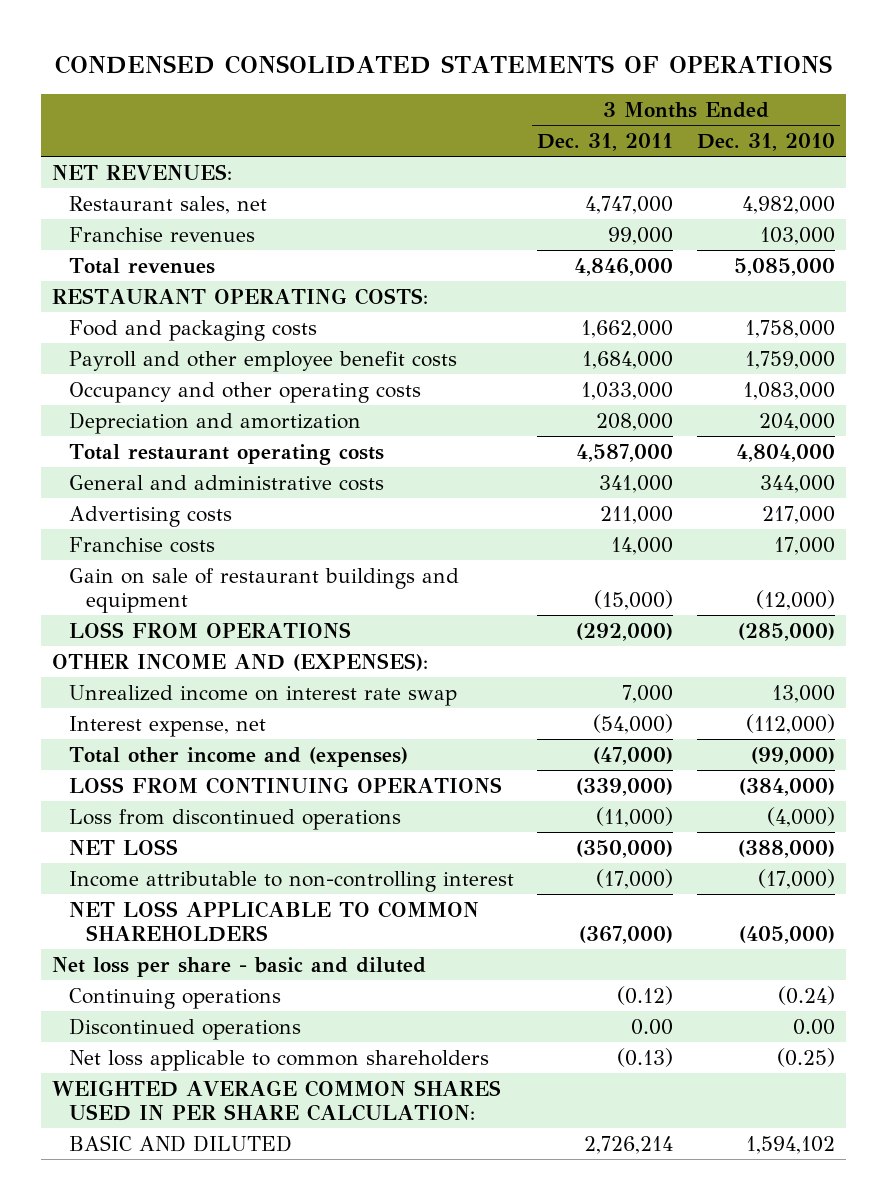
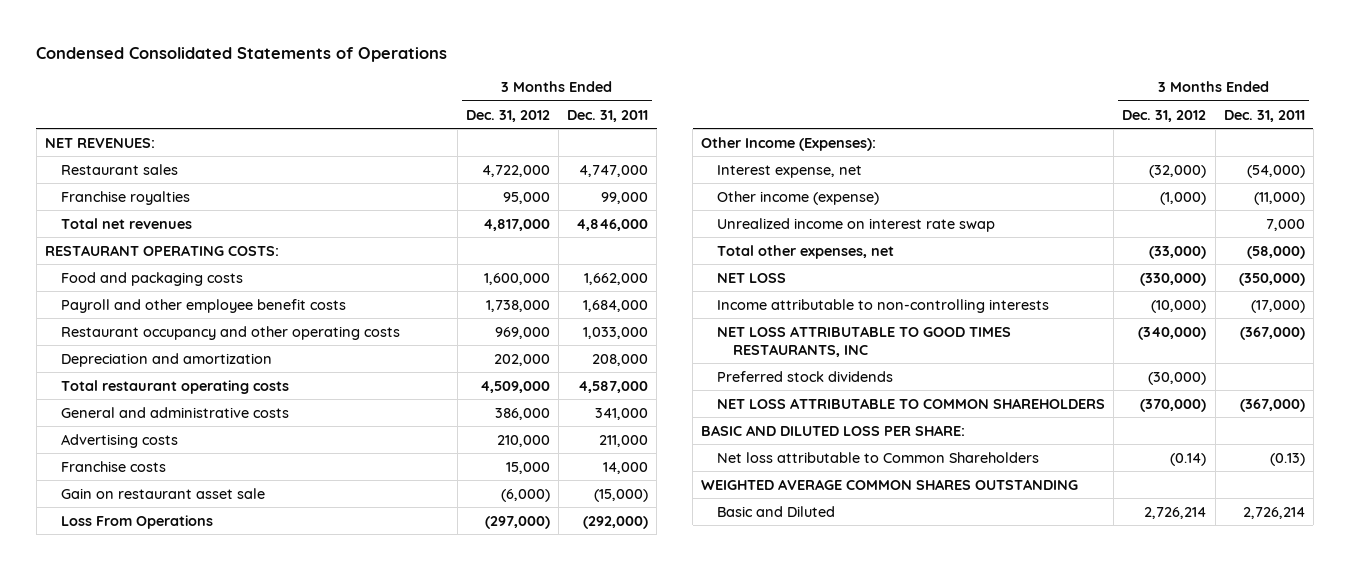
- CONDENSED CONSOLIDATED STATEMENTS OF OPERATIONS
+ Condensed Consolidated Statements of Operations
- | 3 Months Ended Dec. 31, 2011 | 3 Months Ended Dec. 31, 2010
+ | 3 Months Ended Dec. 31, 2012 | 3 Months Ended Dec. 31, 2011
- Restaurant sales, net | 4,747,000 | 4,982,000
- Franchise revenues | 99,000 | 103,000
- Total revenues | 4,846,000 | 5,085,000
+ Restaurant sales | 4,722,000 | 4,747,000
+ Franchise royalties | 95,000 | 99,000
+ Total net revenues | 4,817,000 | 4,846,000
- Occupancy and other operating costs | 1,033,000 | 1,083,000
+ Restaurant occupancy and other operating costs | 969,000 | 1,033,000
- Gain on sale of restaurant buildings and equipment | (15,000) | (12,000)
- LOSS FROM OPERATIONS | (292,000) | (285,000)
- OTHER INCOME AND (EXPENSES):
+ Gain on restaurant asset sale | (6,000) | (15,000)
+ Loss From Operations | (297,000) | (292,000)
+ Other Income (Expenses):
- Total other income and (expenses) | (47,000) | (99,000)
- LOSS FROM CONTINUING OPERATIONS | (339,000) | (384,000)
- Loss from discontinued operations | (11,000) | (4,000)
+ Other income (expense) | (1,000) | (11,000)
moved down: Unrealized income on interest rate swap | | 7,000
+ Total other expenses, net | (33,000) | (58,000)
- Income attributable to non-controlling interest | (17,000) | (17,000)
- NET LOSS APPLICABLE TO COMMON SHAREHOLDERS | (367,000) | (405,000)
- Net loss per share - basic and diluted
- Continuing operations | (0.12) | (0.24)
- Discontinued operations | 0.00 | 0.00
- Net loss applicable to common shareholders | (0.13) | (0.25)
- WEIGHTED AVERAGE COMMON SHARES USED IN PER SHARE CALCULATION:
- BASIC AND DILUTED | 2,726,214 | 1,594,102
+ Income attributable to non-controlling interests | (10,000) | (17,000)
+ NET LOSS ATTRIBUTABLE TO GOOD TIMES RESTAURANTS, INC | (340,000) | (367,000)
+ Preferred stock dividends | (30,000) |
+ NET LOSS ATTRIBUTABLE TO COMMON SHAREHOLDERS | (370,000) | (367,000)
+ BASIC AND DILUTED LOSS PER SHARE:
+ Net loss attributable to Common Shareholders | (0.14) | (0.13)
+ WEIGHTED AVERAGE COMMON SHARES OUTSTANDING
+ Basic and Diluted | 2,726,214 | 2,726,214

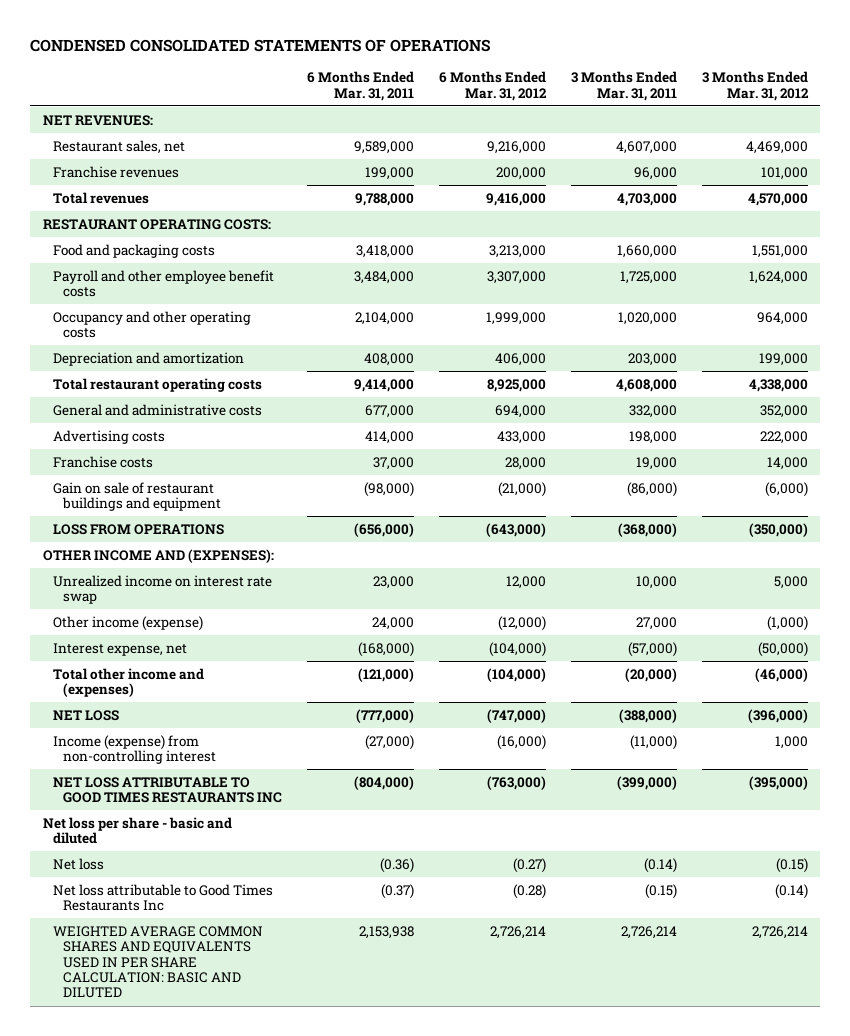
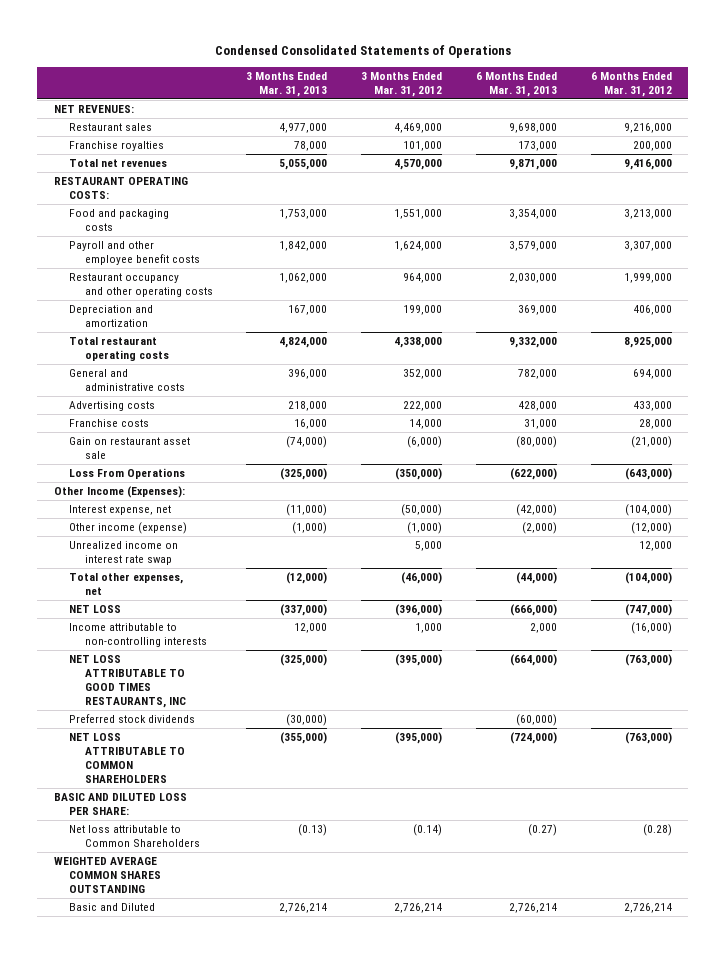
- CONDENSED CONSOLIDATED STATEMENTS OF OPERATIONS
+ Condensed Consolidated Statements of Operations
- | 6 Months Ended Mar. 31, 2011 | 6 Months Ended Mar. 31, 2012 | 3 Months Ended Mar. 31, 2011 | 3 Months Ended Mar. 31, 2012
+ | 3 Months Ended Mar. 31, 2013 | 3 Months Ended Mar. 31, 2012 | 6 Months Ended Mar. 31, 2013 | 6 Months Ended Mar. 31, 2012
- Restaurant sales, net | 9,589,000 | 9,216,000 | 4,607,000 | 4,469,000
- Franchise revenues | 199,000 | 200,000 | 96,000 | 101,000
- Total revenues | 9,788,000 | 9,416,000 | 4,703,000 | 4,570,000
+ Restaurant sales | 4,977,000 | 4,469,000 | 9,698,000 | 9,216,000
+ Franchise royalties | 78,000 | 101,000 | 173,000 | 200,000
+ Total net revenues | 5,055,000 | 4,570,000 | 9,871,000 | 9,416,000
- Occupancy and other operating costs | 2,104,000 | 1,999,000 | 1,020,000 | 964,000
+ Restaurant occupancy and other operating costs | 1,062,000 | 964,000 | 2,030,000 | 1,999,000
- Gain on sale of restaurant buildings and equipment | (98,000) | (21,000) | (86,000) | (6,000)
- LOSS FROM OPERATIONS | (656,000) | (643,000) | (368,000) | (350,000)
- OTHER INCOME AND (EXPENSES):
+ Gain on restaurant asset sale | (74,000) | (6,000) | (80,000) | (21,000)
+ Loss From Operations | (325,000) | (350,000) | (622,000) | (643,000)
+ Other Income (Expenses):
- Total other income and (expenses) | (121,000) | (104,000) | (20,000) | (46,000)
moved down: Other income (expense) | (1,000) | (1,000) | (2,000) | (12,000)
moved down: Unrealized income on interest rate swap | | 5,000 | | 12,000
+ Total other expenses, net | (12,000) | (46,000) | (44,000) | (104,000)
- Income (expense) from non-controlling interest | (27,000) | (16,000) | (11,000) | 1,000
- NET LOSS ATTRIBUTABLE TO GOOD TIMES RESTAURANTS INC | (804,000) | (763,000) | (399,000) | (395,000)
- Net loss per share - basic and diluted
- Net loss | (0.36) | (0.27) | (0.14) | (0.15)
- Net loss attributable to Good Times Restaurants Inc | (0.37) | (0.28) | (0.15) | (0.14)
- WEIGHTED AVERAGE COMMON SHARES AND EQUIVALENTS USED IN PER SHARE CALCULATION: BASIC AND DILUTED | 2,153,938 | 2,726,214 | 2,726,214 | 2,726,214
+ Income attributable to non-controlling interests | 12,000 | 1,000 | 2,000 | (16,000)
+ NET LOSS ATTRIBUTABLE TO GOOD TIMES RESTAURANTS, INC | (325,000) | (395,000) | (664,000) | (763,000)
+ Preferred stock dividends | (30,000) | | (60,000) |
+ NET LOSS ATTRIBUTABLE TO COMMON SHAREHOLDERS | (355,000) | (395,000) | (724,000) | (763,000)
+ BASIC AND DILUTED LOSS PER SHARE:
+ Net loss attributable to Common Shareholders | (0.13) | (0.14) | (0.27) | (0.28)
+ WEIGHTED AVERAGE COMMON SHARES OUTSTANDING
+ Basic and Diluted | 2,726,214 | 2,726,214 | 2,726,214 | 2,726,214

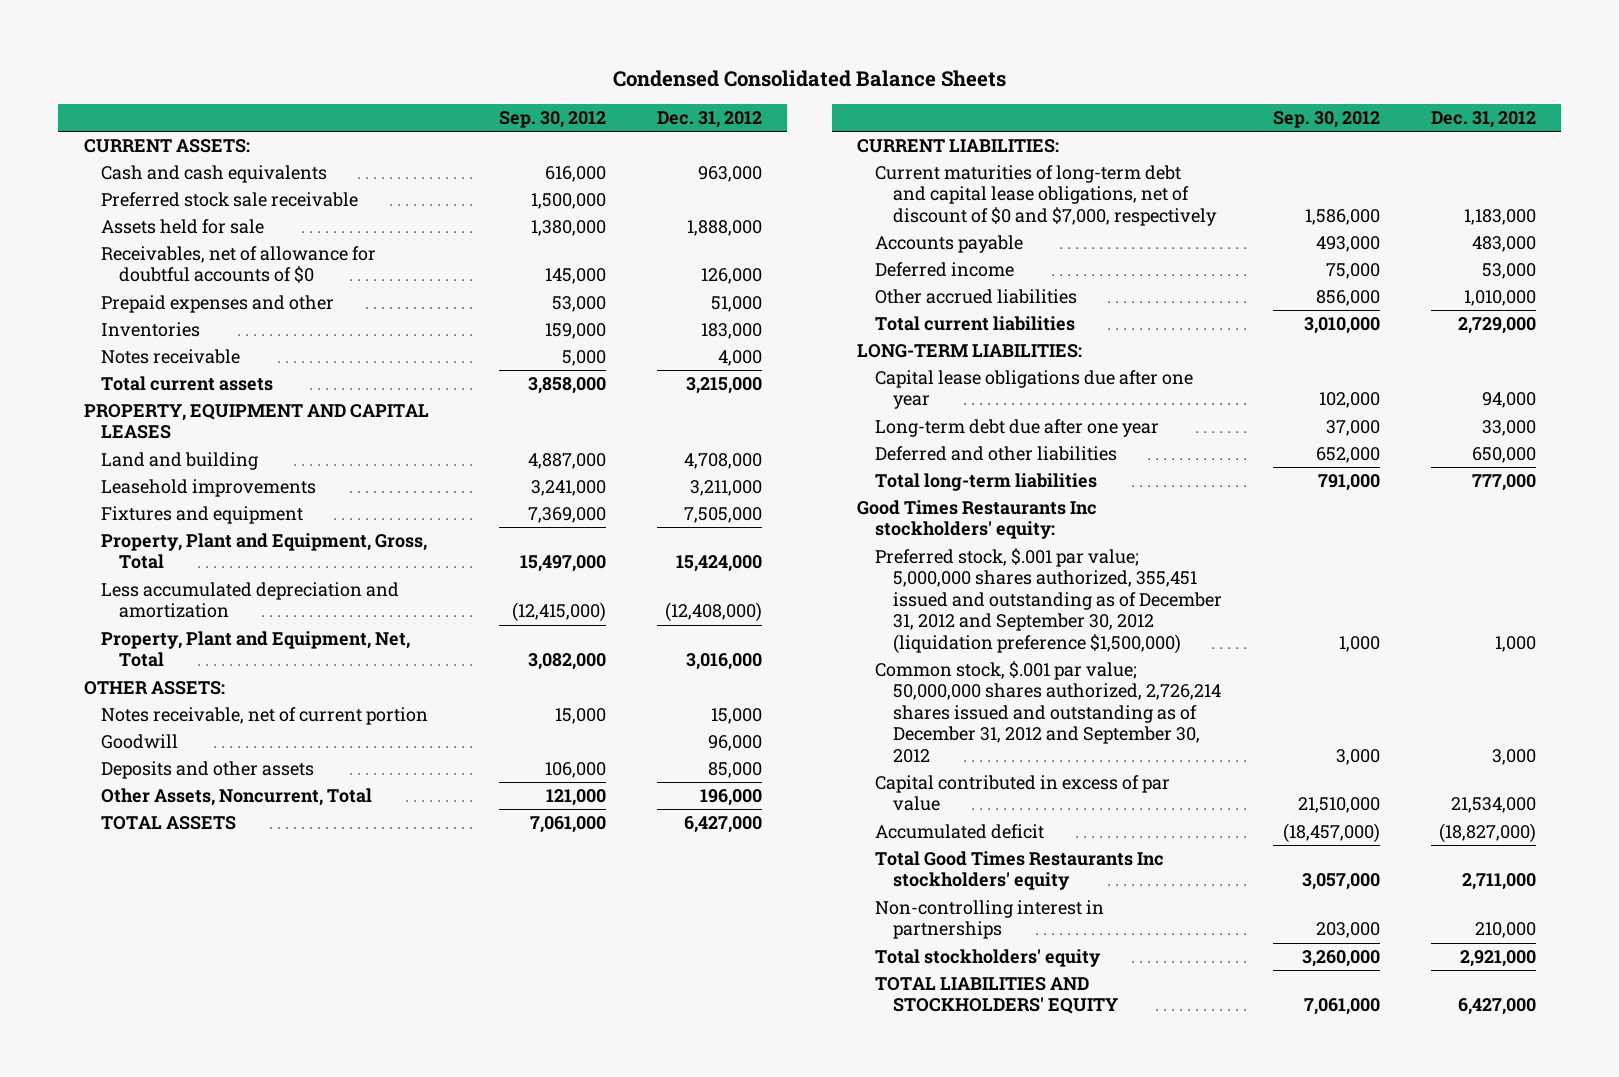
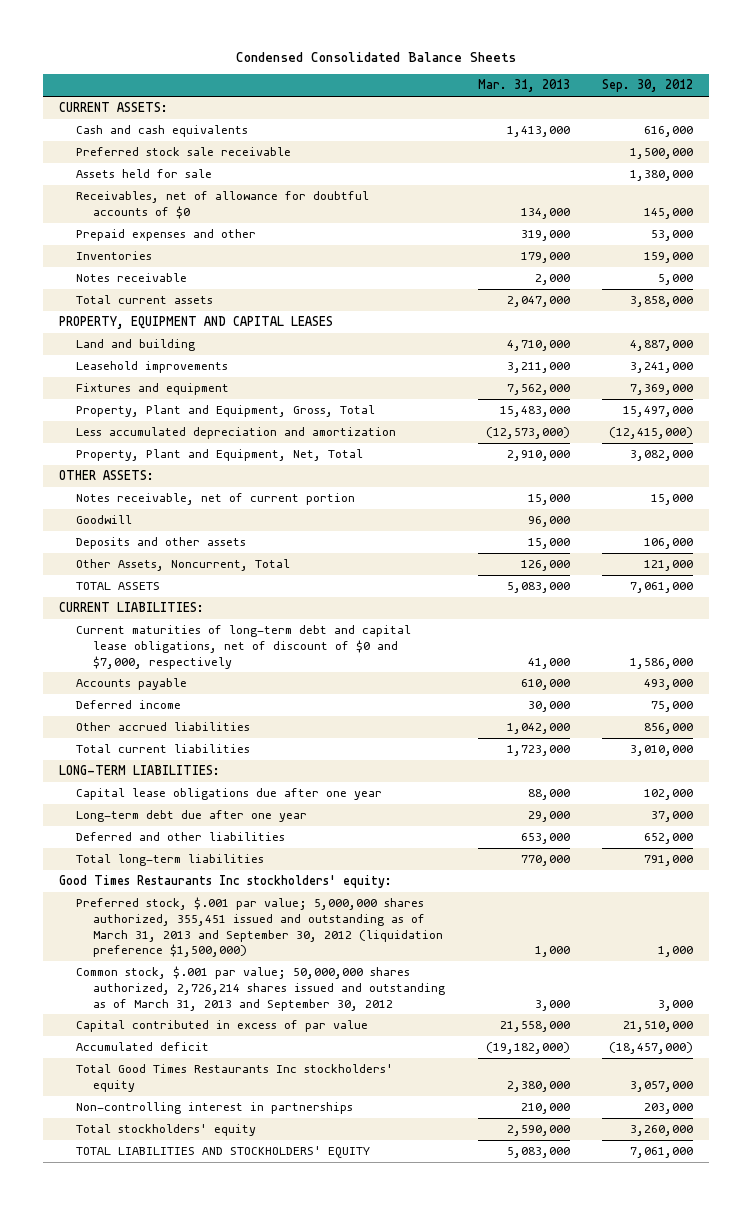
- | Sep. 30, 2012 | Dec. 31, 2012
+ | Mar. 31, 2013 | Sep. 30, 2012
- Preferred stock, $.001 par value; 5,000,000 shares authorized, 355,451 issued and outstanding as of December 31, 2012 and September 30, 2012 (liquidation preference $1,500,000) | 1,000 | 1,000
- Common stock, $.001 par value; 50,000,000 shares authorized, 2,726,214 shares issued and outstanding as of December 31, 2012 and September 30, 2012 | 3,000 | 3,000
+ Preferred stock, $.001 par value; 5,000,000 shares authorized, 355,451 issued and outstanding as of March 31, 2013 and September 30, 2012 (liquidation preference $1,500,000) | 1,000 | 1,000
+ Common stock, $.001 par value; 50,000,000 shares authorized, 2,726,214 shares issued and outstanding as of March 31, 2013 and September 30, 2012 | 3,000 | 3,000

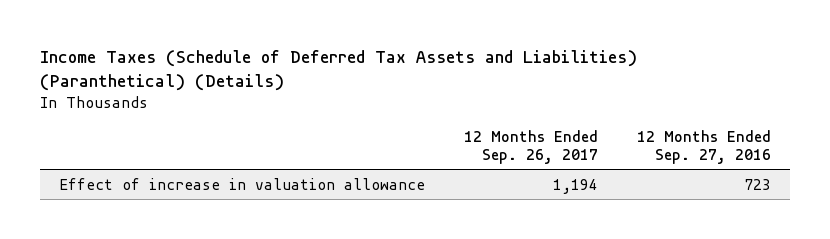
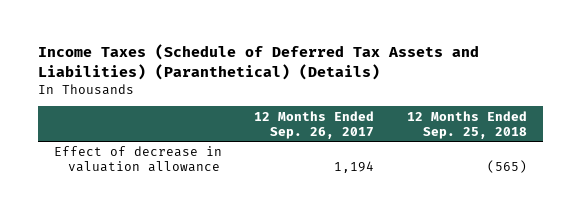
- | 12 Months Ended Sep. 26, 2017 | 12 Months Ended Sep. 27, 2016
+ | 12 Months Ended Sep. 26, 2017 | 12 Months Ended Sep. 25, 2018
- Effect of increase in valuation allowance | 1,194 | 723
+ Effect of decrease in valuation allowance | 1,194 | (565)

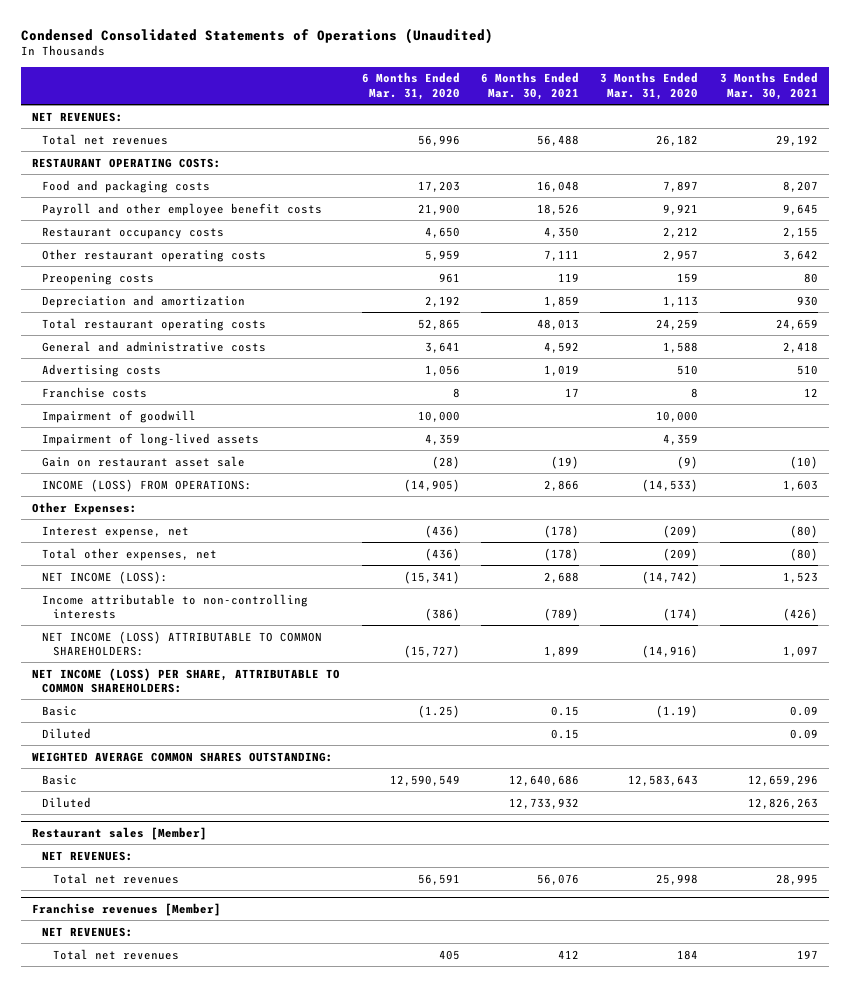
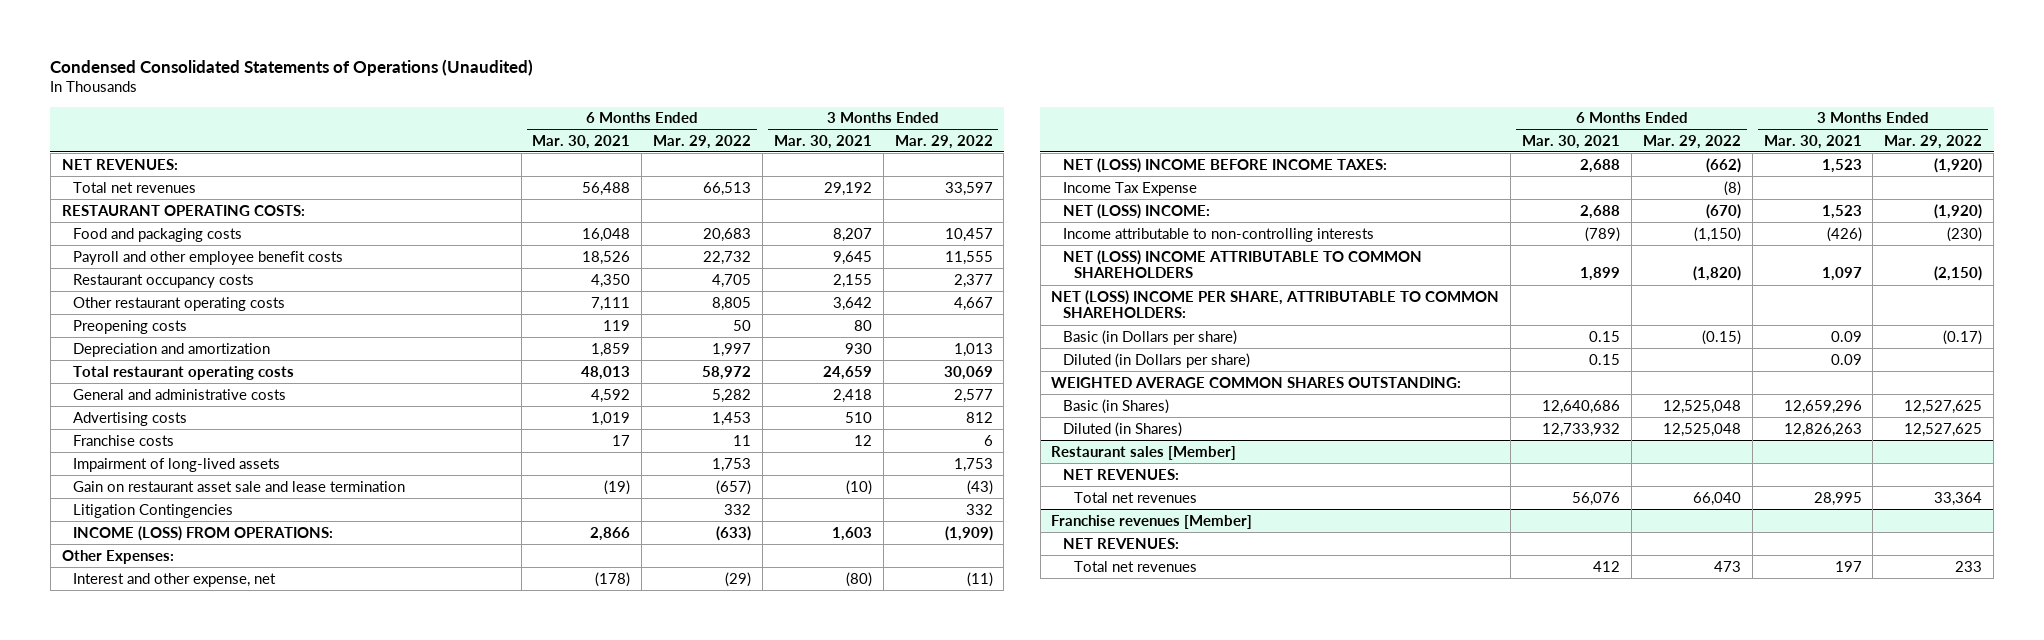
- | 6 Months Ended Mar. 31, 2020 | 6 Months Ended Mar. 30, 2021 | 3 Months Ended Mar. 31, 2020 | 3 Months Ended Mar. 30, 2021
+ | 6 Months Ended Mar. 30, 2021 | 6 Months Ended Mar. 29, 2022 | 3 Months Ended Mar. 30, 2021 | 3 Months Ended Mar. 29, 2022
- Impairment of goodwill | 10,000 | | 10,000 |
- Gain on restaurant asset sale | (28) | (19) | (9) | (10)
+ Gain on restaurant asset sale and lease termination | (19) | (657) | (10) | (43)
+ Litigation Contingencies | | 332 | | 332
- Interest expense, net | (436) | (178) | (209) | (80)
- Total other expenses, net | (436) | (178) | (209) | (80)
- NET INCOME (LOSS): | (15,341) | 2,688 | (14,742) | 1,523
+ Interest and other expense, net | (178) | (29) | (80) | (11)
+ NET (LOSS) INCOME BEFORE INCOME TAXES: | 2,688 | (662) | 1,523 | (1,920)
+ Income Tax Expense | | (8) | |
+ NET (LOSS) INCOME: | 2,688 | (670) | 1,523 | (1,920)
- NET INCOME (LOSS) ATTRIBUTABLE TO COMMON SHAREHOLDERS: | (15,727) | 1,899 | (14,916) | 1,097
- NET INCOME (LOSS) PER SHARE, ATTRIBUTABLE TO COMMON SHAREHOLDERS:
- Basic | (1.25) | 0.15 | (1.19) | 0.09
- Diluted | | 0.15 | | 0.09
+ NET (LOSS) INCOME ATTRIBUTABLE TO COMMON SHAREHOLDERS | 1,899 | (1,820) | 1,097 | (2,150)
+ NET (LOSS) INCOME PER SHARE, ATTRIBUTABLE TO COMMON SHAREHOLDERS:
+ Basic (in Dollars per share) | 0.15 | (0.15) | 0.09 | (0.17)
+ Diluted (in Dollars per share) | 0.15 | | 0.09 |
- Basic | 12,590,549 | 12,640,686 | 12,583,643 | 12,659,296
- Diluted | | 12,733,932 | | 12,826,263
+ Basic (in Shares) | 12,640,686 | 12,525,048 | 12,659,296 | 12,527,625
+ Diluted (in Shares) | 12,733,932 | 12,525,048 | 12,826,263 | 12,527,625

